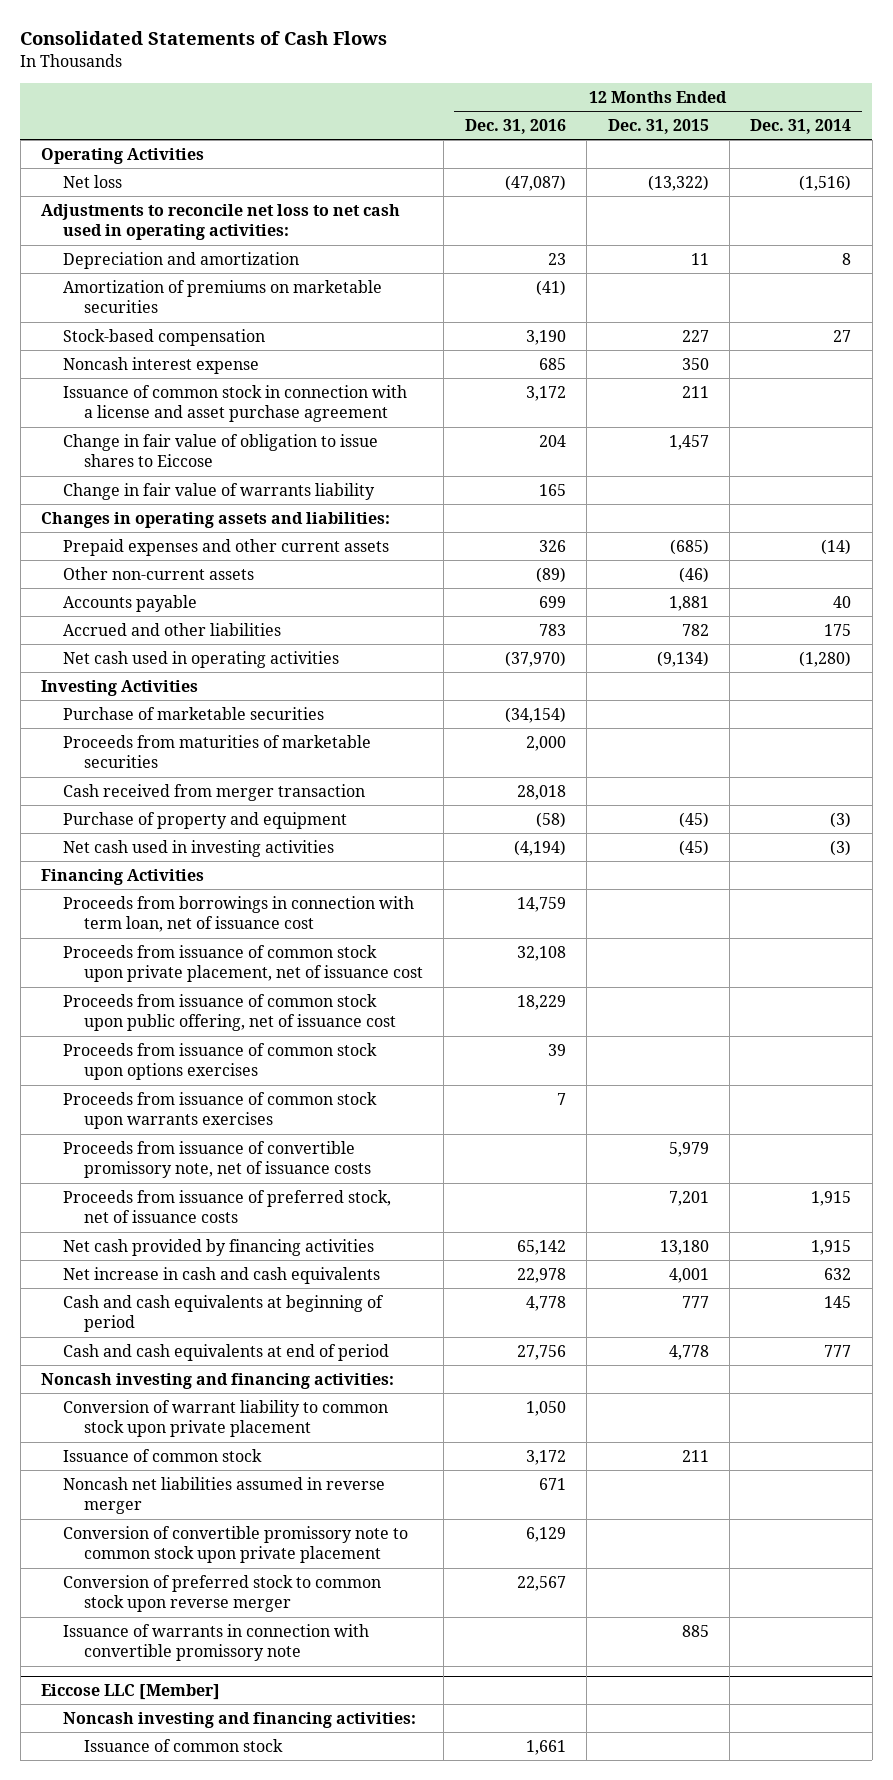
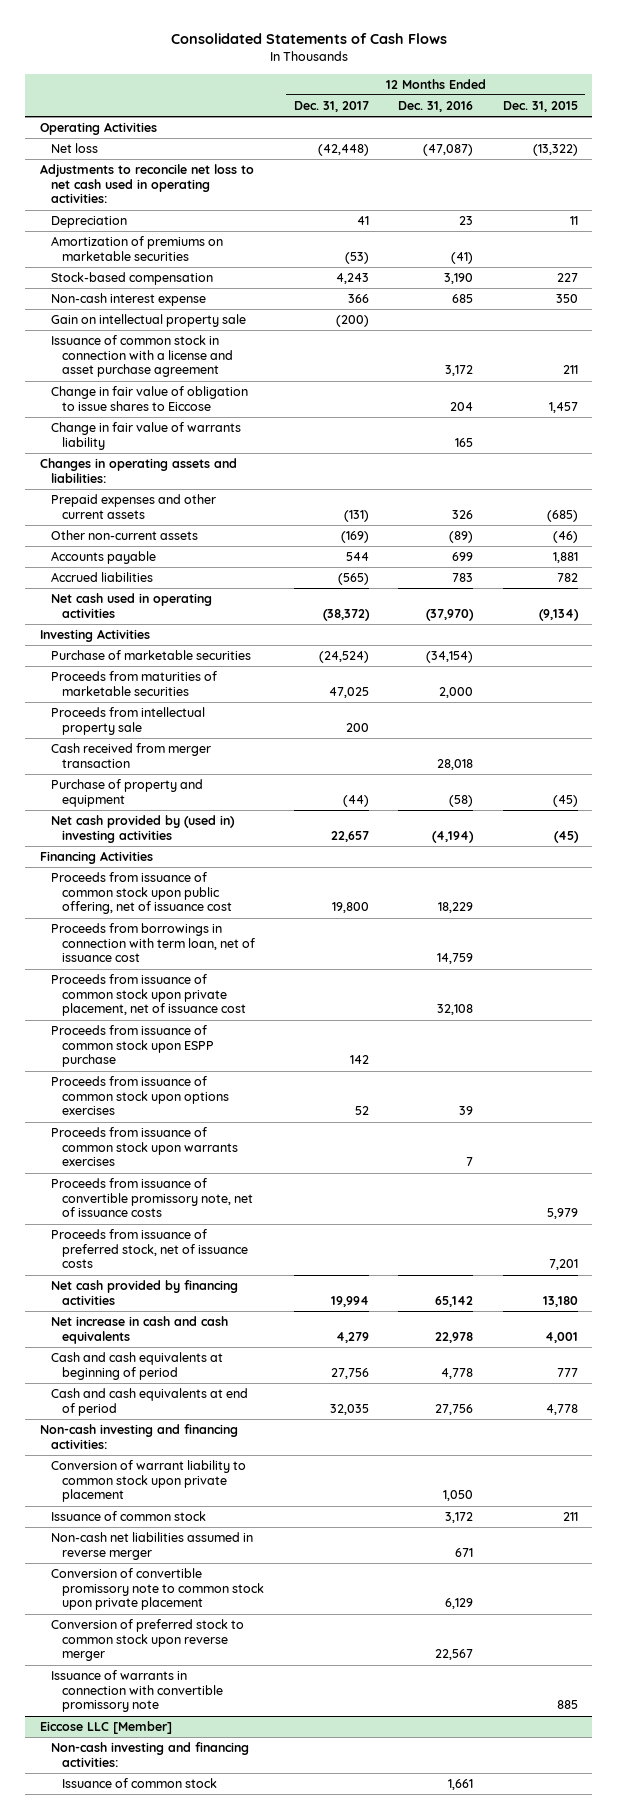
- | 12 Months Ended Dec. 31, 2016 | 12 Months Ended Dec. 31, 2015 | 12 Months Ended Dec. 31, 2014
+ | 12 Months Ended Dec. 31, 2017 | 12 Months Ended Dec. 31, 2016 | 12 Months Ended Dec. 31, 2015
- Depreciation and amortization | 23 | 11 | 8
+ Depreciation | 41 | 23 | 11
- Noncash interest expense | 685 | 350 |
+ Non-cash interest expense | 366 | 685 | 350
+ Gain on intellectual property sale | (200) | |
- Accrued and other liabilities | 783 | 782 | 175
+ Accrued liabilities | (565) | 783 | 782
+ Proceeds from intellectual property sale | 200 | |
- Net cash used in investing activities | (4,194) | (45) | (3)
+ Net cash provided by (used in) investing activities | 22,657 | (4,194) | (45)
moved up: Proceeds from issuance of common stock upon public offering, net of issuance cost | 19,800 | 18,229 |
+ Proceeds from issuance of common stock upon ESPP purchase | 142 | |
- Noncash investing and financing activities:
+ Non-cash investing and financing activities:
- Noncash net liabilities assumed in reverse merger | 671 | |
+ Non-cash net liabilities assumed in reverse merger | | 671 |
@ Eiccose LLC [Member]
- Noncash investing and financing activities:
+ Non-cash investing and financing activities:

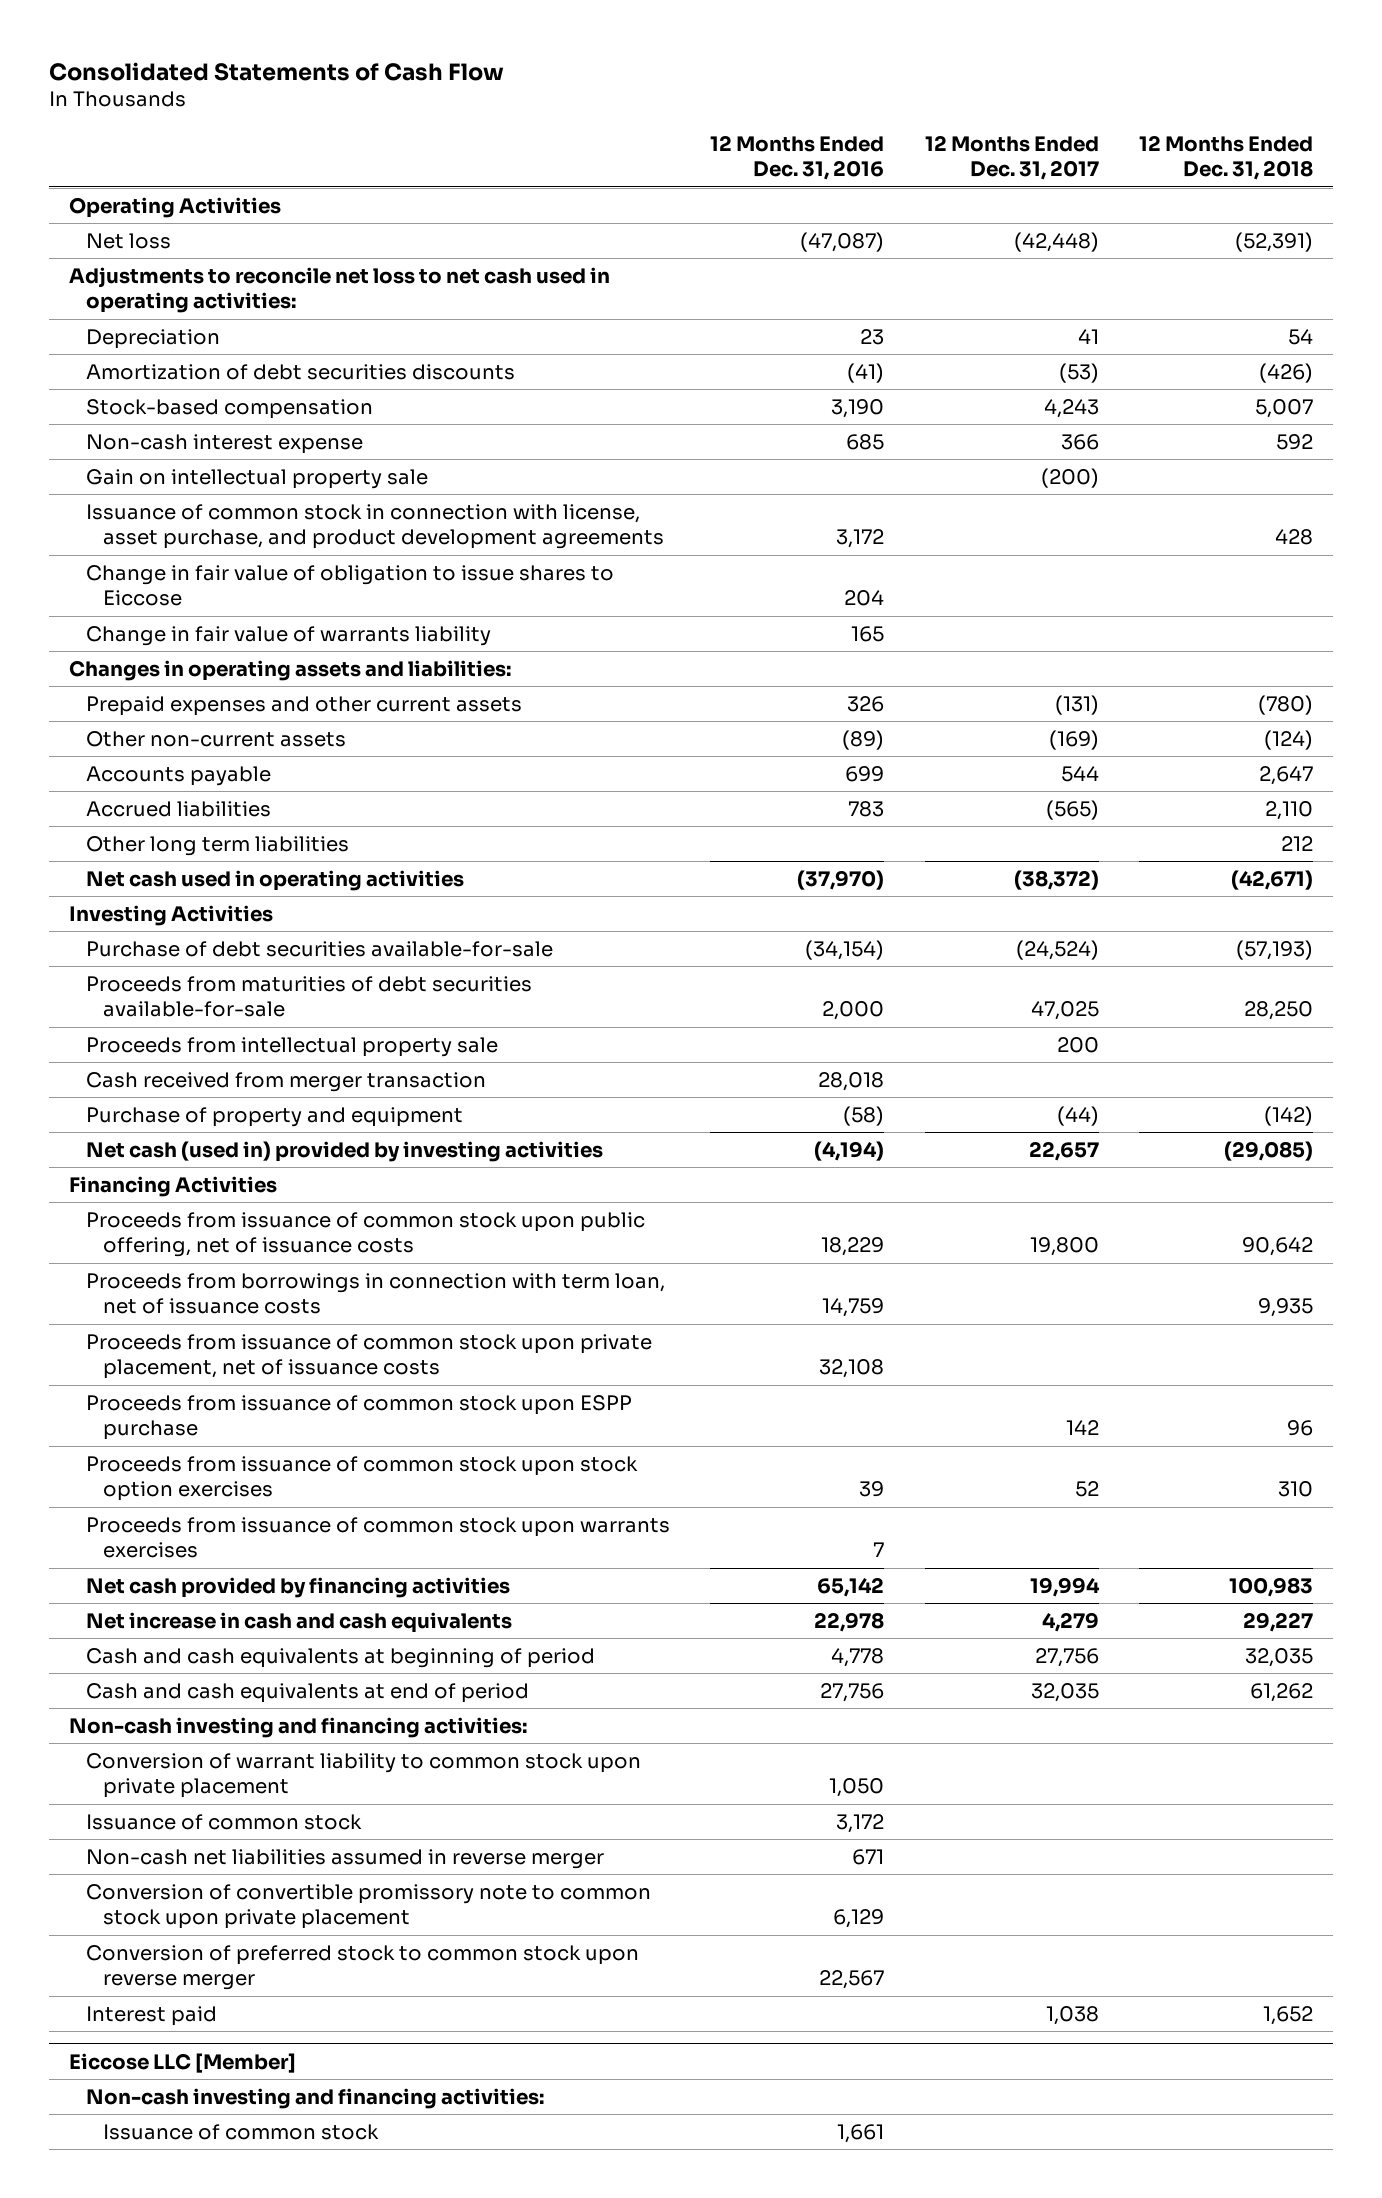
- Consolidated Statements of Cash Flows
+ Consolidated Statements of Cash Flow
- | 12 Months Ended Dec. 31, 2017 | 12 Months Ended Dec. 31, 2016 | 12 Months Ended Dec. 31, 2015
+ | 12 Months Ended Dec. 31, 2016 | 12 Months Ended Dec. 31, 2017 | 12 Months Ended Dec. 31, 2018
- Amortization of premiums on marketable securities | (53) | (41) |
+ Amortization of debt securities discounts | (41) | (53) | (426)
- Issuance of common stock in connection with a license and asset purchase agreement | | 3,172 | 211
+ Issuance of common stock in connection with license, asset purchase, and product development agreements | 3,172 | | 428
+ Other long term liabilities | | | 212
- Purchase of marketable securities | (24,524) | (34,154) |
- Proceeds from maturities of marketable securities | 47,025 | 2,000 |
+ Purchase of debt securities available-for-sale | (34,154) | (24,524) | (57,193)
+ Proceeds from maturities of debt securities available-for-sale | 2,000 | 47,025 | 28,250
- Net cash provided by (used in) investing activities | 22,657 | (4,194) | (45)
+ Net cash (used in) provided by investing activities | (4,194) | 22,657 | (29,085)
- Proceeds from issuance of common stock upon public offering, net of issuance cost | 19,800 | 18,229 |
- Proceeds from borrowings in connection with term loan, net of issuance cost | | 14,759 |
- Proceeds from issuance of common stock upon private placement, net of issuance cost | | 32,108 |
+ Proceeds from issuance of common stock upon public offering, net of issuance costs | 18,229 | 19,800 | 90,642
+ Proceeds from borrowings in connection with term loan, net of issuance costs | 14,759 | | 9,935
+ Proceeds from issuance of common stock upon private placement, net of issuance costs | 32,108 | |
- Proceeds from issuance of common stock upon options exercises | 52 | 39 |
+ Proceeds from issuance of common stock upon stock option exercises | 39 | 52 | 310
- Proceeds from issuance of convertible promissory note, net of issuance costs | | | 5,979
- Proceeds from issuance of preferred stock, net of issuance costs | | | 7,201
- Issuance of warrants in connection with convertible promissory note | | | 885
+ Interest paid | | 1,038 | 1,652

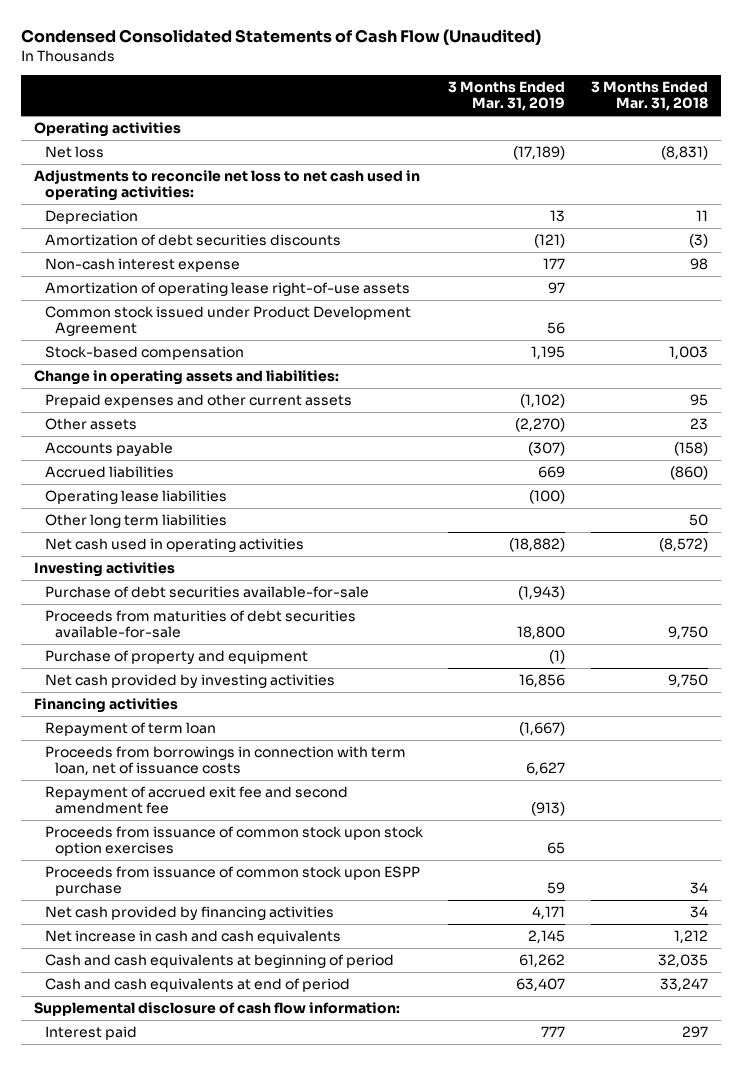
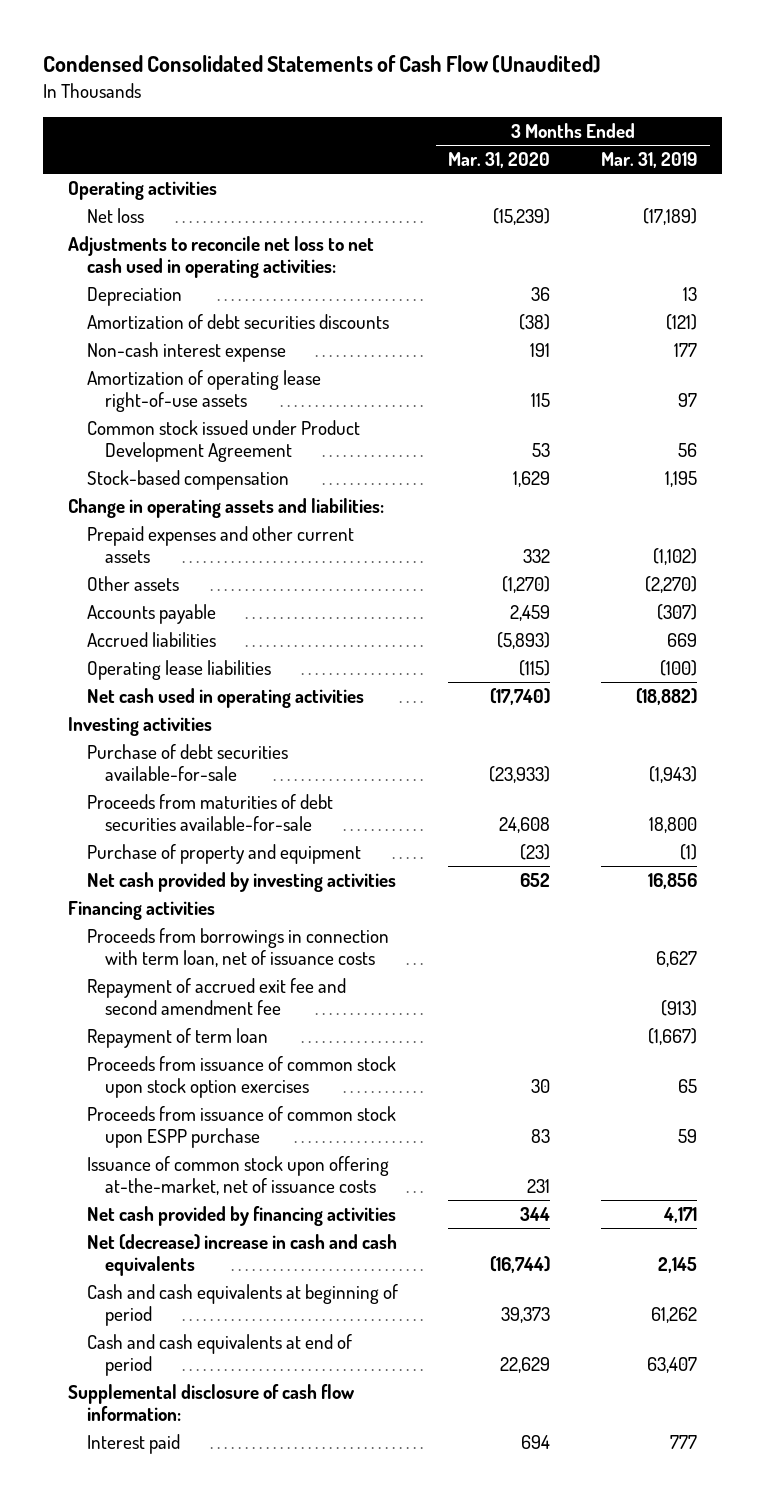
- | 3 Months Ended Mar. 31, 2019 | 3 Months Ended Mar. 31, 2018
+ | 3 Months Ended Mar. 31, 2020 | 3 Months Ended Mar. 31, 2019
- Other long term liabilities | | 50
moved down: Repayment of term loan | | (1,667)
+ Issuance of common stock upon offering at-the-market, net of issuance costs | 231 |
- Net increase in cash and cash equivalents | 2,145 | 1,212
+ Net (decrease) increase in cash and cash equivalents | (16,744) | 2,145

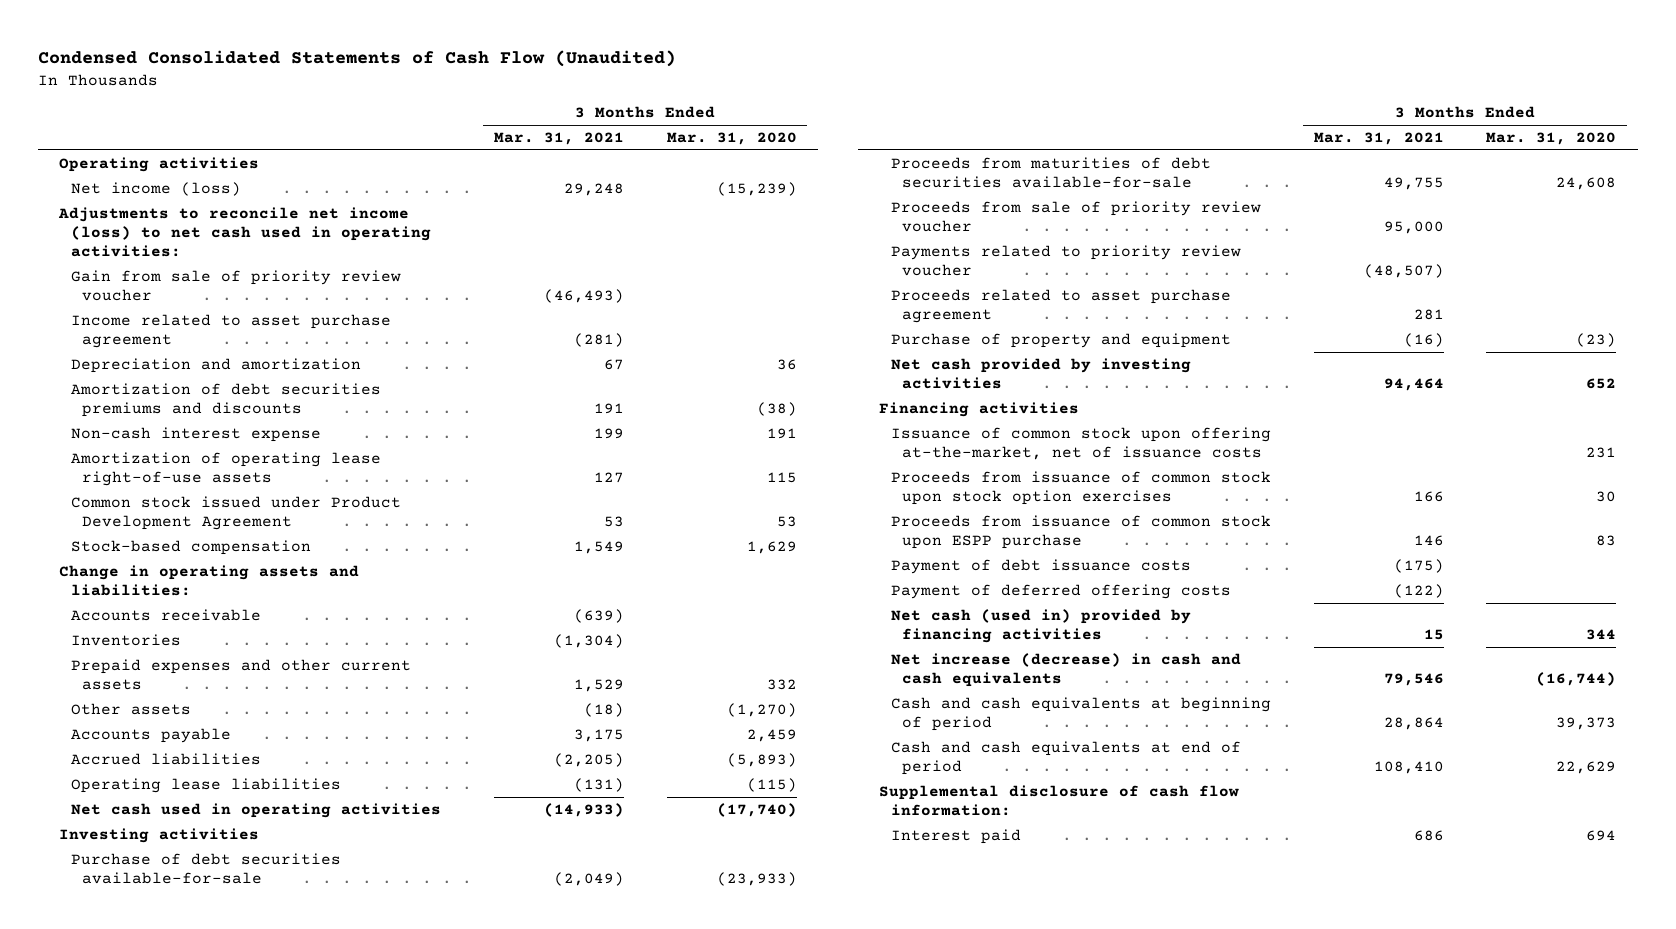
- | 3 Months Ended Mar. 31, 2020 | 3 Months Ended Mar. 31, 2019
+ | 3 Months Ended Mar. 31, 2021 | 3 Months Ended Mar. 31, 2020
- Net loss | (15,239) | (17,189)
- Adjustments to reconcile net loss to net cash used in operating activities:
- Depreciation | 36 | 13
- Amortization of debt securities discounts | (38) | (121)
+ Net income (loss) | 29,248 | (15,239)
+ Adjustments to reconcile net income (loss) to net cash used in operating activities:
+ Gain from sale of priority review voucher | (46,493) |
+ Income related to asset purchase agreement | (281) |
+ Depreciation and amortization | 67 | 36
+ Amortization of debt securities premiums and discounts | 191 | (38)
+ Accounts receivable | (639) |
+ Inventories | (1,304) |
+ Proceeds from sale of priority review voucher | 95,000 |
+ Payments related to priority review voucher | (48,507) |
+ Proceeds related to asset purchase agreement | 281 |
- Proceeds from borrowings in connection with term loan, net of issuance costs | | 6,627
- Repayment of accrued exit fee and second amendment fee | | (913)
- Repayment of term loan | | (1,667)
moved up: Issuance of common stock upon offering at-the-market, net of issuance costs | | 231
- Net cash provided by financing activities | 344 | 4,171
- Net (decrease) increase in cash and cash equivalents | (16,744) | 2,145
+ Payment of debt issuance costs | (175) |
+ Payment of deferred offering costs | (122) |
+ Net cash (used in) provided by financing activities | 15 | 344
+ Net increase (decrease) in cash and cash equivalents | 79,546 | (16,744)

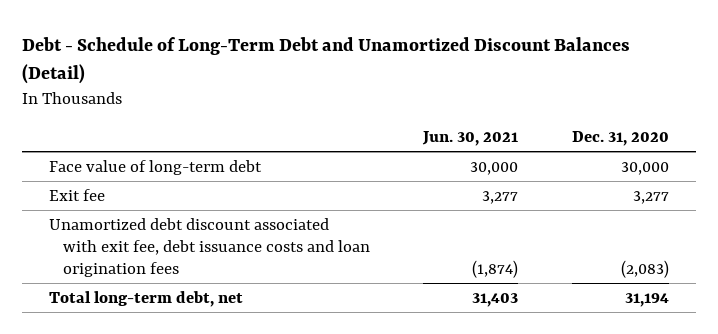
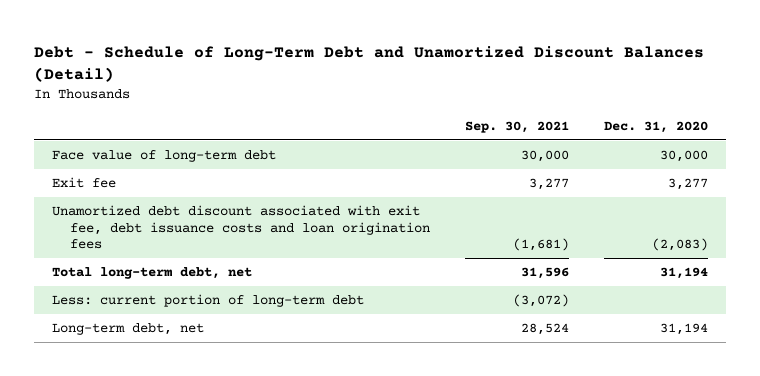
- | Jun. 30, 2021 | Dec. 31, 2020
+ | Sep. 30, 2021 | Dec. 31, 2020
+ Less: current portion of long-term debt | (3,072) |
+ Long-term debt, net | 28,524 | 31,194

